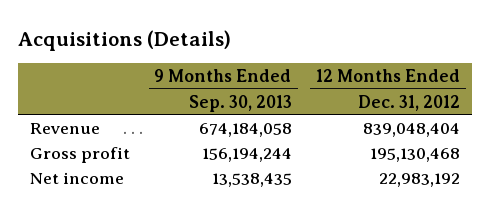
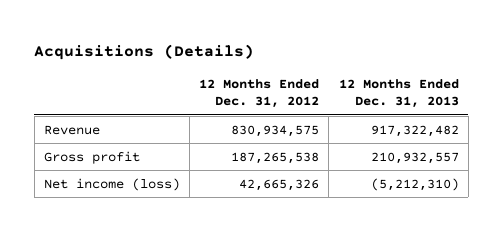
- | 9 Months Ended Sep. 30, 2013 | 12 Months Ended Dec. 31, 2012
+ | 12 Months Ended Dec. 31, 2012 | 12 Months Ended Dec. 31, 2013
- Revenue | 674,184,058 | 839,048,404
- Gross profit | 156,194,244 | 195,130,468
- Net income | 13,538,435 | 22,983,192
+ Revenue | 830,934,575 | 917,322,482
+ Gross profit | 187,265,538 | 210,932,557
+ Net income (loss) | 42,665,326 | (5,212,310)

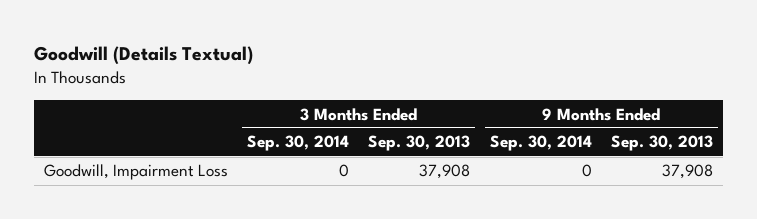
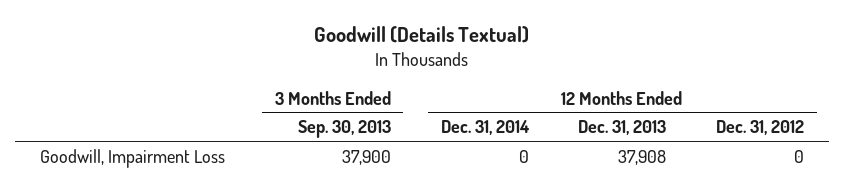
- | 3 Months Ended Sep. 30, 2014 | 3 Months Ended Sep. 30, 2013 | 9 Months Ended Sep. 30, 2014 | 9 Months Ended Sep. 30, 2013
+ | 3 Months Ended Sep. 30, 2013 | 12 Months Ended Dec. 31, 2014 | 12 Months Ended Dec. 31, 2013 | 12 Months Ended Dec. 31, 2012
- Goodwill, Impairment Loss | 0 | 37,908 | 0 | 37,908
+ Goodwill, Impairment Loss | 37,900 | 0 | 37,908 | 0

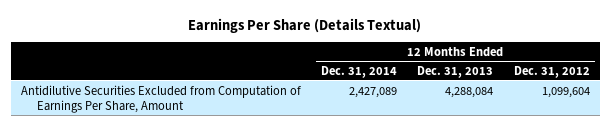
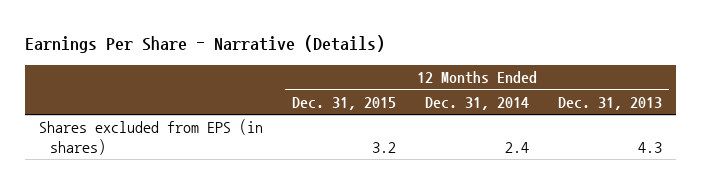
- Earnings Per Share (Details Textual)
+ Earnings Per Share - Narrative (Details)
- | 12 Months Ended Dec. 31, 2014 | 12 Months Ended Dec. 31, 2013 | 12 Months Ended Dec. 31, 2012
+ | 12 Months Ended Dec. 31, 2015 | 12 Months Ended Dec. 31, 2014 | 12 Months Ended Dec. 31, 2013
- Antidilutive Securities Excluded from Computation of Earnings Per Share, Amount | 2,427,089 | 4,288,084 | 1,099,604
+ Shares excluded from EPS (in shares) | 3.2 | 2.4 | 4.3

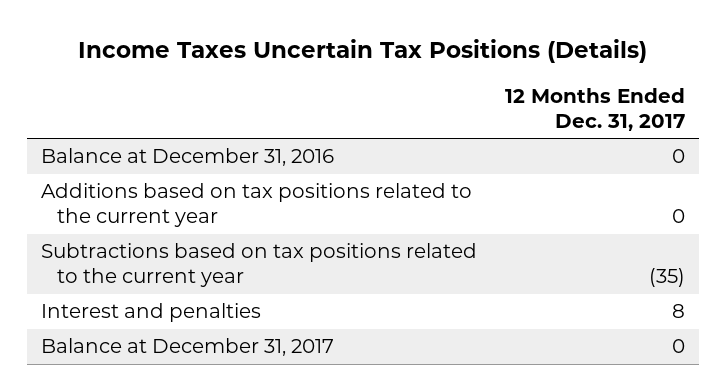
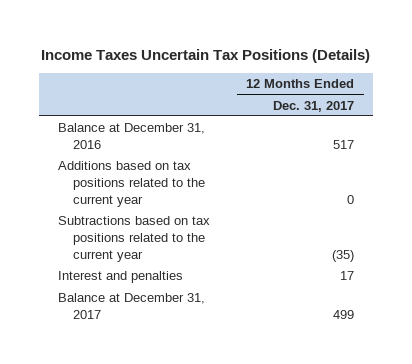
- Balance at December 31, 2016 | 0
+ Balance at December 31, 2016 | 517
- Interest and penalties | 8
- Balance at December 31, 2017 | 0
+ Interest and penalties | 17
+ Balance at December 31, 2017 | 499

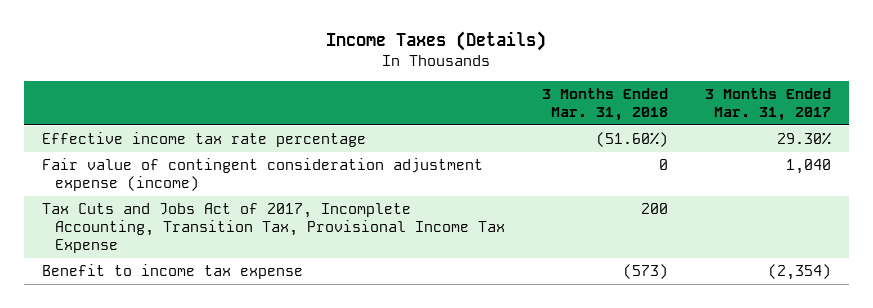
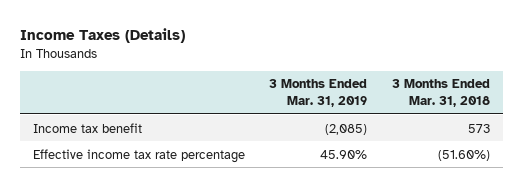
- | 3 Months Ended Mar. 31, 2018 | 3 Months Ended Mar. 31, 2017
+ | 3 Months Ended Mar. 31, 2019 | 3 Months Ended Mar. 31, 2018
+ Income tax benefit | (2,085) | 573
- Fair value of contingent consideration adjustment expense (income) | 0 | 1,040
- Tax Cuts and Jobs Act of 2017, Incomplete Accounting, Transition Tax, Provisional Income Tax Expense | 200 |
- Benefit to income tax expense | (573) | (2,354)

